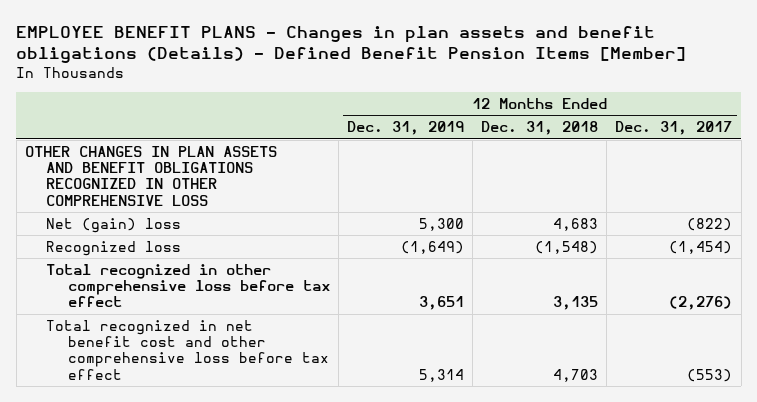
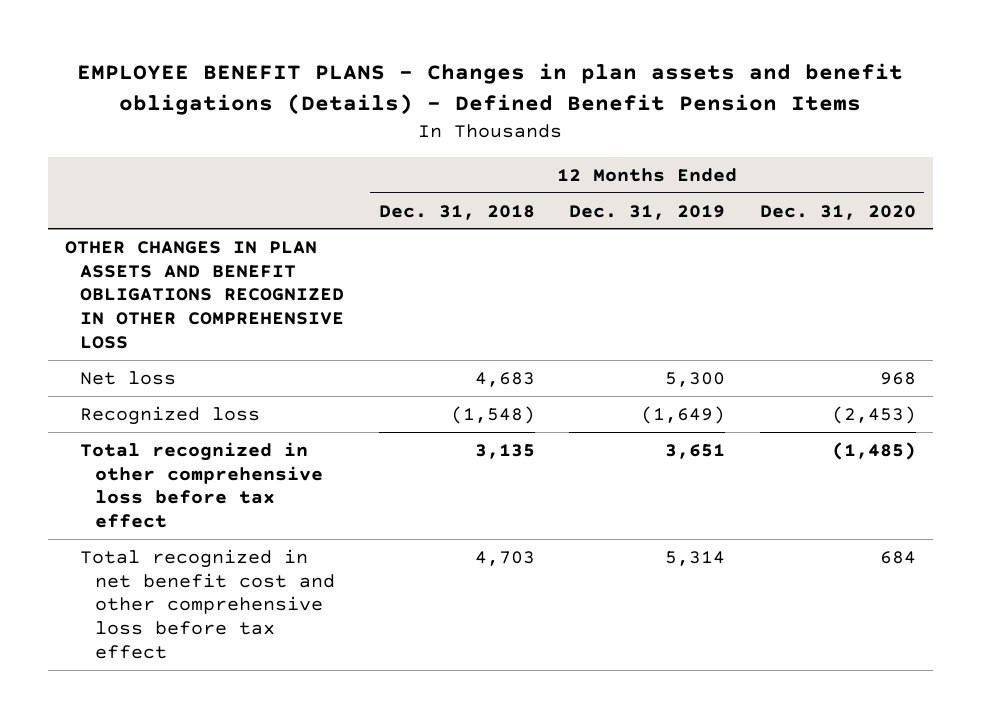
- EMPLOYEE BENEFIT PLANS - Changes in plan assets and benefit obligations (Details) - Defined Benefit Pension Items [Member]
+ EMPLOYEE BENEFIT PLANS - Changes in plan assets and benefit obligations (Details) - Defined Benefit Pension Items
- | 12 Months Ended Dec. 31, 2019 | 12 Months Ended Dec. 31, 2018 | 12 Months Ended Dec. 31, 2017
+ | 12 Months Ended Dec. 31, 2018 | 12 Months Ended Dec. 31, 2019 | 12 Months Ended Dec. 31, 2020
- Net (gain) loss | 5,300 | 4,683 | (822)
+ Net loss | 4,683 | 5,300 | 968

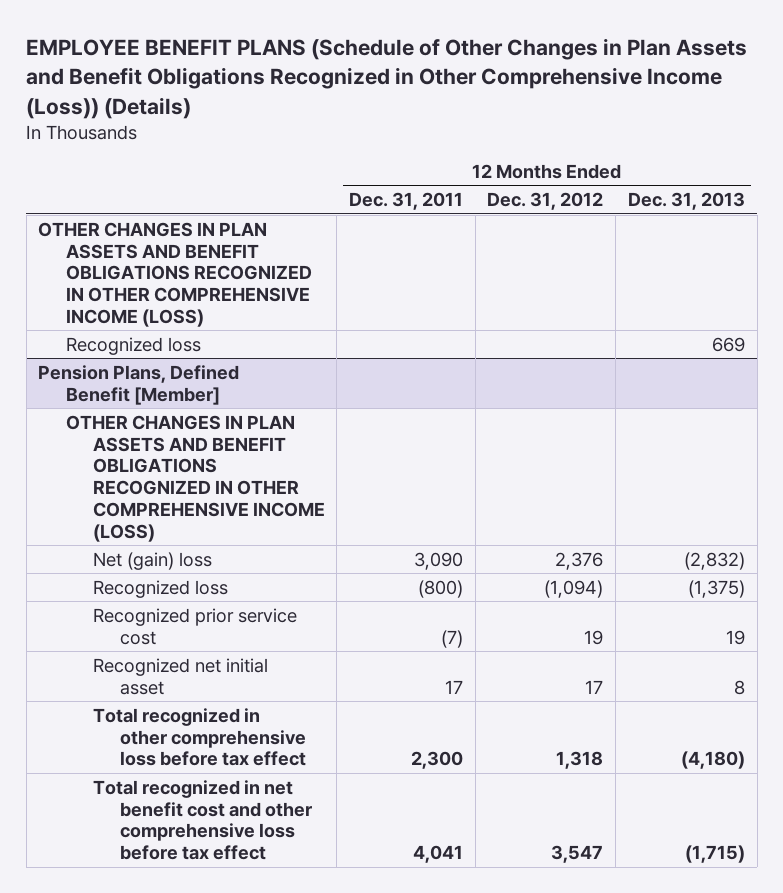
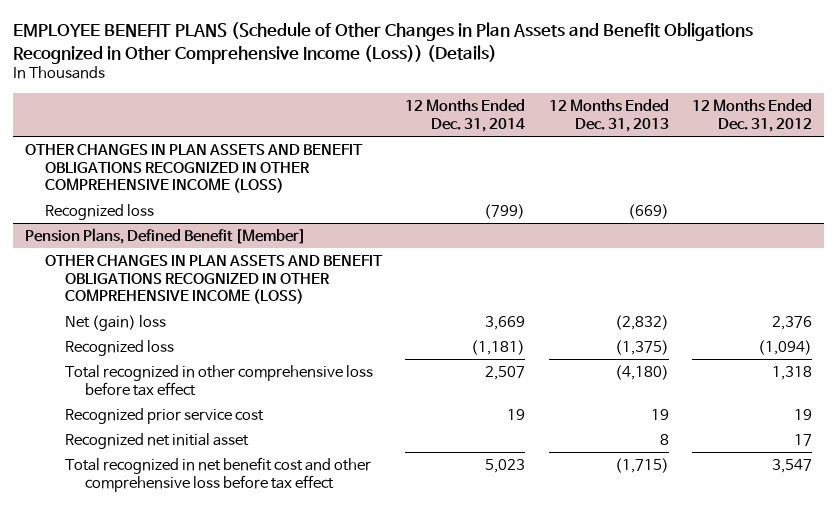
- | 12 Months Ended Dec. 31, 2011 | 12 Months Ended Dec. 31, 2012 | 12 Months Ended Dec. 31, 2013
+ | 12 Months Ended Dec. 31, 2014 | 12 Months Ended Dec. 31, 2013 | 12 Months Ended Dec. 31, 2012
- Recognized loss | | | 669
+ Recognized loss | (799) | (669) |
@ Pension Plans, Defined Benefit [Member]
moved up: Total recognized in other comprehensive loss before tax effect | 2,507 | (4,180) | 1,318

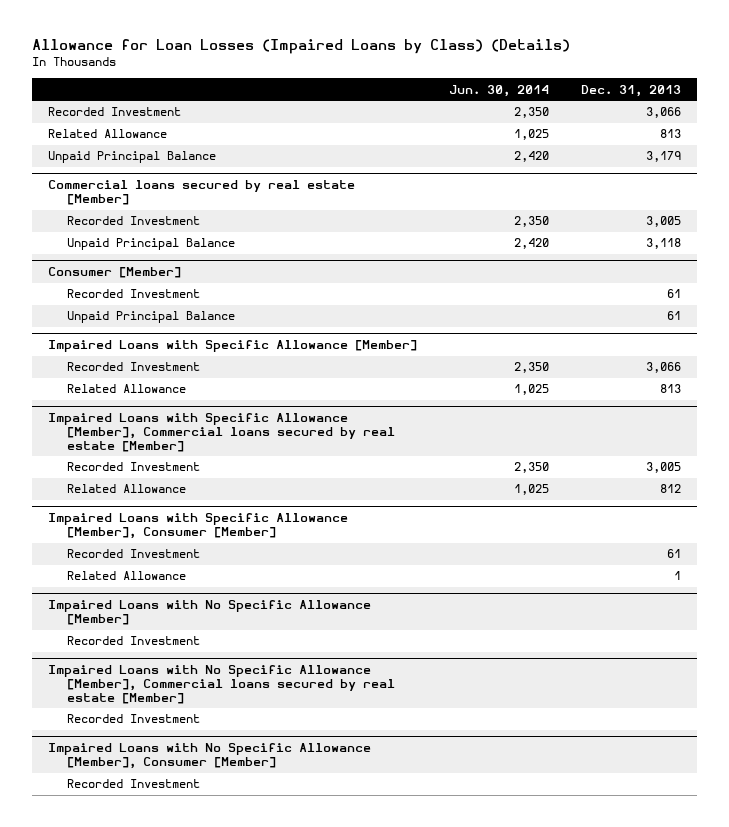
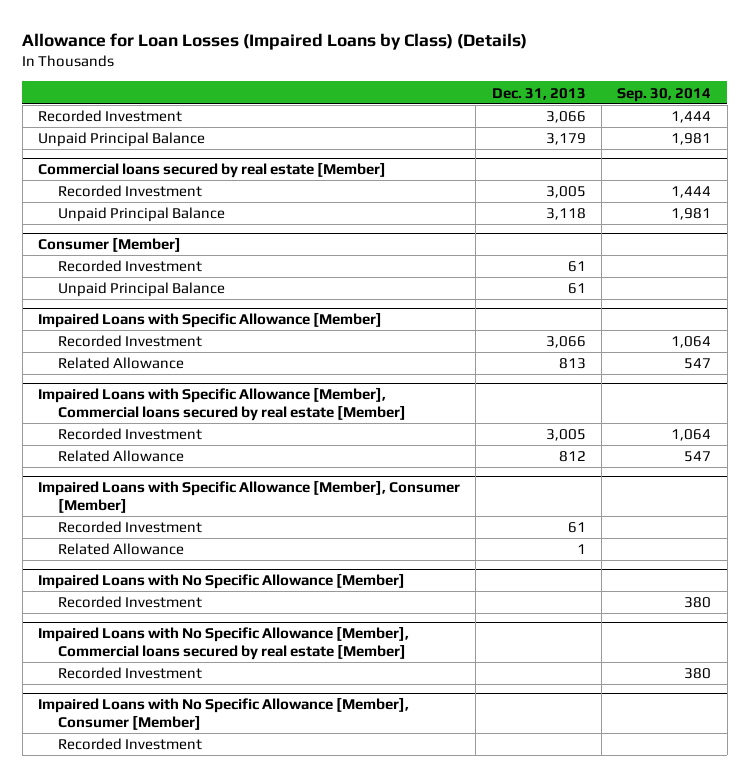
- | Jun. 30, 2014 | Dec. 31, 2013
+ | Dec. 31, 2013 | Sep. 30, 2014
- Related Allowance | 1,025 | 813

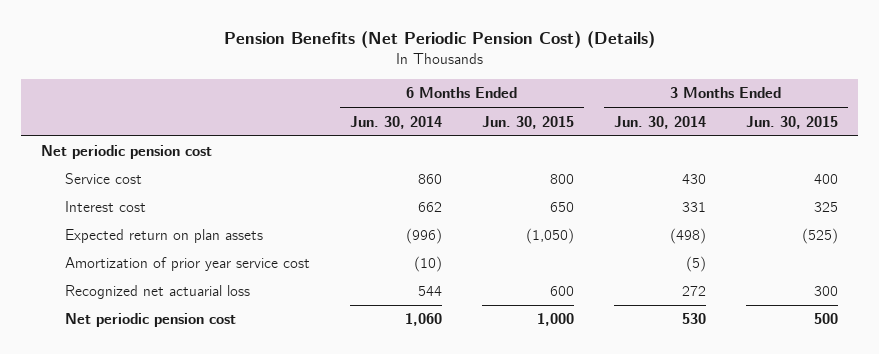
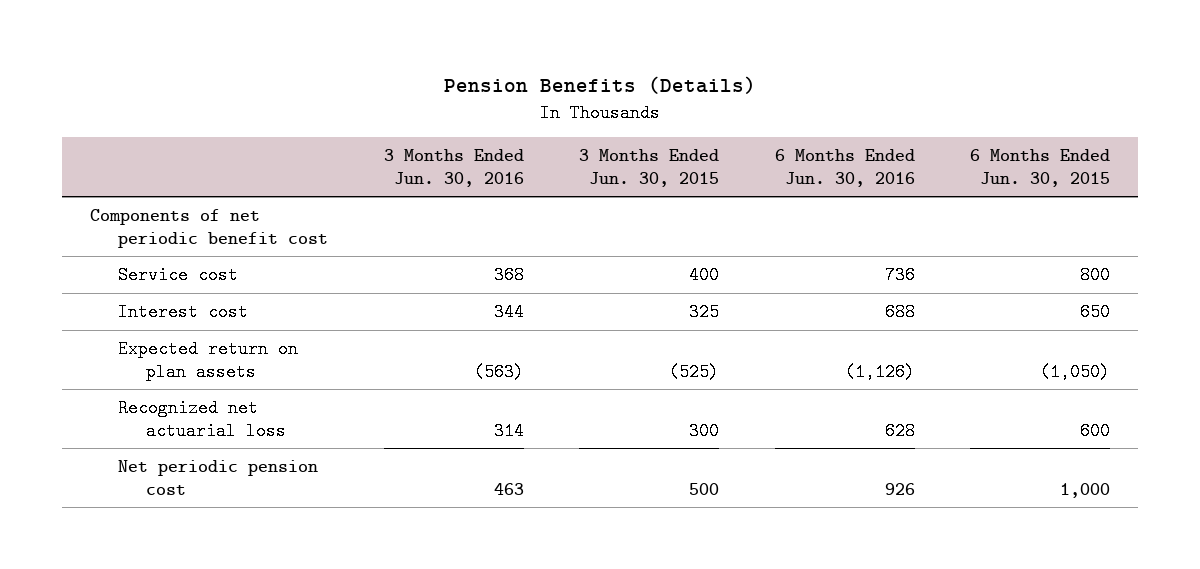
- Pension Benefits (Net Periodic Pension Cost) (Details)
+ Pension Benefits (Details)
- | 6 Months Ended Jun. 30, 2014 | 6 Months Ended Jun. 30, 2015 | 3 Months Ended Jun. 30, 2014 | 3 Months Ended Jun. 30, 2015
+ | 3 Months Ended Jun. 30, 2016 | 3 Months Ended Jun. 30, 2015 | 6 Months Ended Jun. 30, 2016 | 6 Months Ended Jun. 30, 2015
- Net periodic pension cost
+ Components of net periodic benefit cost
- Amortization of prior year service cost | (10) | | (5) |

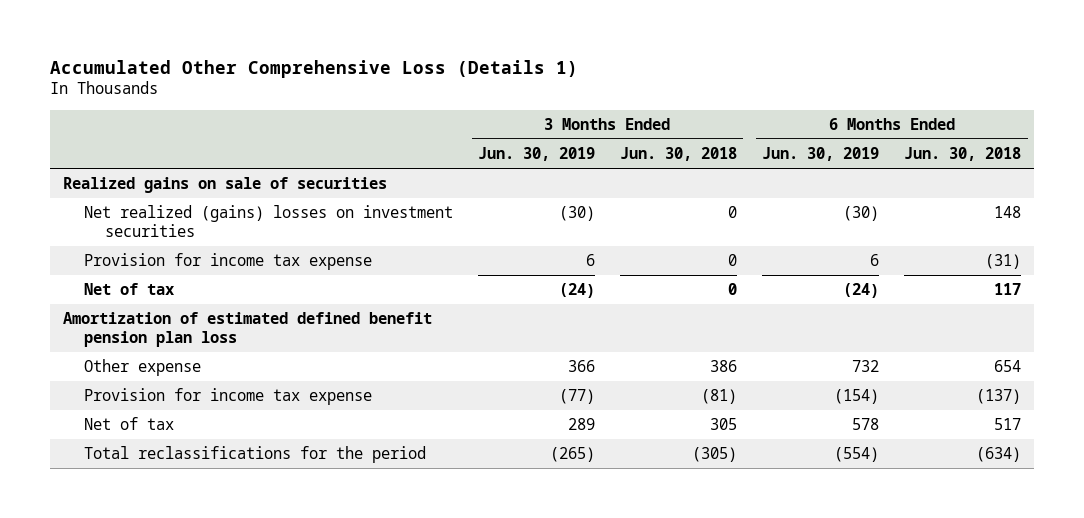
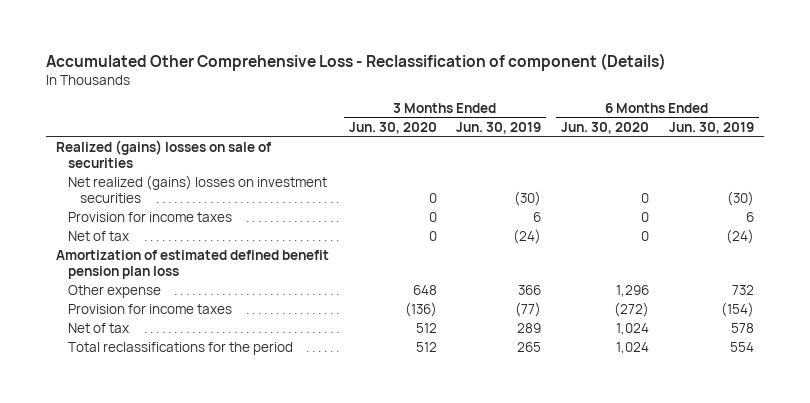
- Accumulated Other Comprehensive Loss (Details 1)
+ Accumulated Other Comprehensive Loss - Reclassification of component (Details)
- | 3 Months Ended Jun. 30, 2019 | 3 Months Ended Jun. 30, 2018 | 6 Months Ended Jun. 30, 2019 | 6 Months Ended Jun. 30, 2018
+ | 3 Months Ended Jun. 30, 2020 | 3 Months Ended Jun. 30, 2019 | 6 Months Ended Jun. 30, 2020 | 6 Months Ended Jun. 30, 2019
- Realized gains on sale of securities
+ Realized (gains) losses on sale of securities
- Provision for income tax expense | 6 | 0 | 6 | (31)
+ Provision for income taxes | 0 | 6 | 0 | 6
- Provision for income tax expense | (77) | (81) | (154) | (137)
+ Provision for income taxes | (136) | (77) | (272) | (154)
- Total reclassifications for the period | (265) | (305) | (554) | (634)
+ Total reclassifications for the period | 512 | 265 | 1,024 | 554

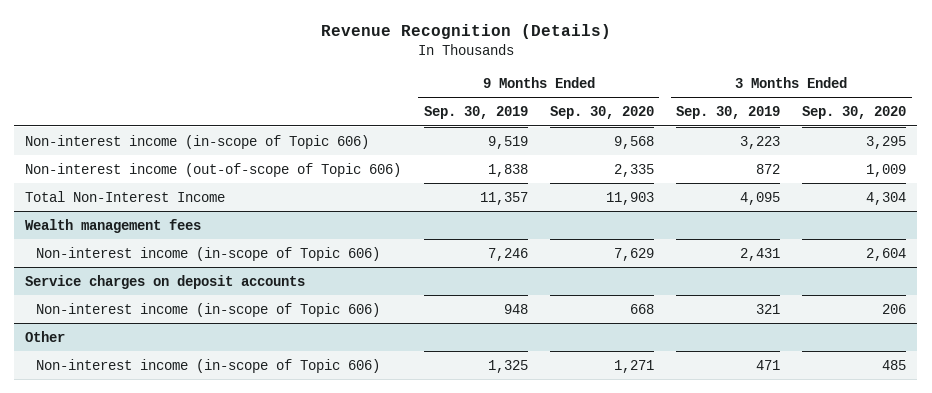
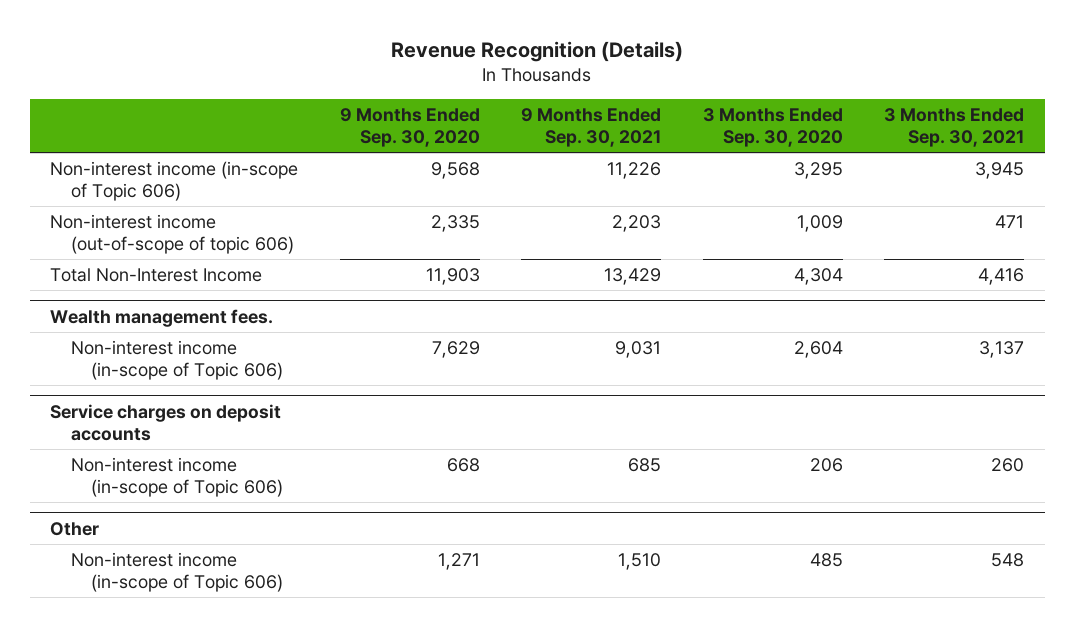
- | 9 Months Ended Sep. 30, 2019 | 9 Months Ended Sep. 30, 2020 | 3 Months Ended Sep. 30, 2019 | 3 Months Ended Sep. 30, 2020
+ | 9 Months Ended Sep. 30, 2020 | 9 Months Ended Sep. 30, 2021 | 3 Months Ended Sep. 30, 2020 | 3 Months Ended Sep. 30, 2021
- Non-interest income (out-of-scope of Topic 606) | 1,838 | 2,335 | 872 | 1,009
+ Non-interest income (out-of-scope of topic 606) | 2,335 | 2,203 | 1,009 | 471
- Wealth management fees
+ Wealth management fees.

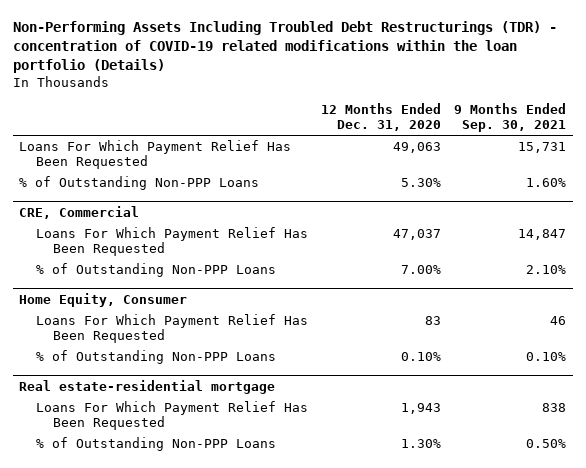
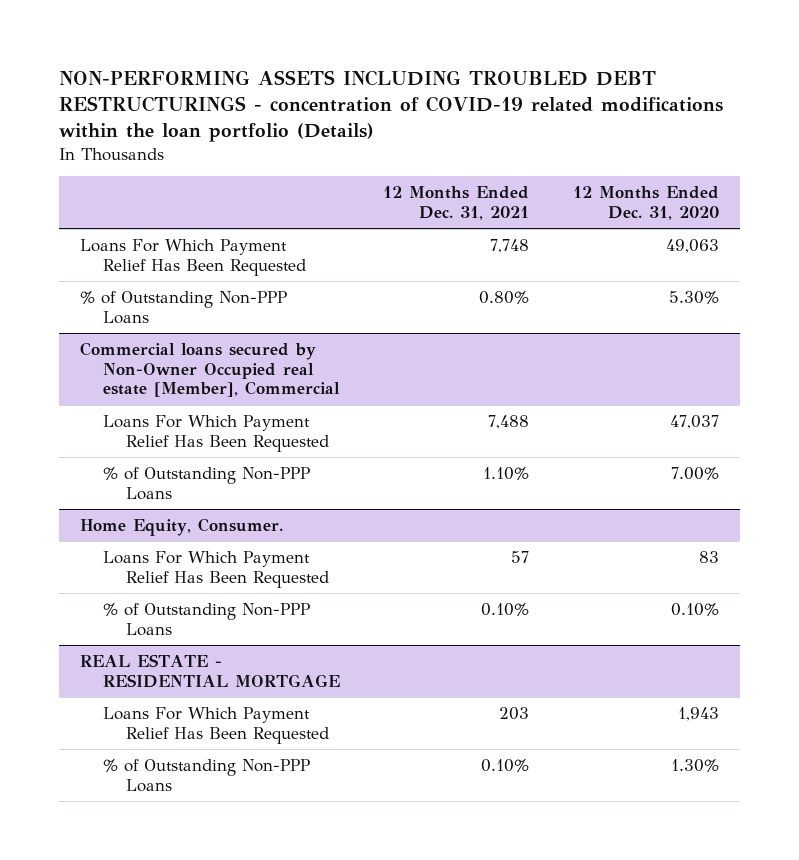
- Non-Performing Assets Including Troubled Debt Restructurings (TDR) - concentration of COVID-19 related modifications within the loan portfolio (Details)
+ NON-PERFORMING ASSETS INCLUDING TROUBLED DEBT RESTRUCTURINGS - concentration of COVID-19 related modifications within the loan portfolio (Details)
- | 12 Months Ended Dec. 31, 2020 | 9 Months Ended Sep. 30, 2021
+ | 12 Months Ended Dec. 31, 2021 | 12 Months Ended Dec. 31, 2020
- CRE, Commercial
+ Commercial loans secured by Non-Owner Occupied real estate [Member], Commercial
- Home Equity, Consumer
+ Home Equity, Consumer.
- Real estate-residential mortgage
+ REAL ESTATE - RESIDENTIAL MORTGAGE

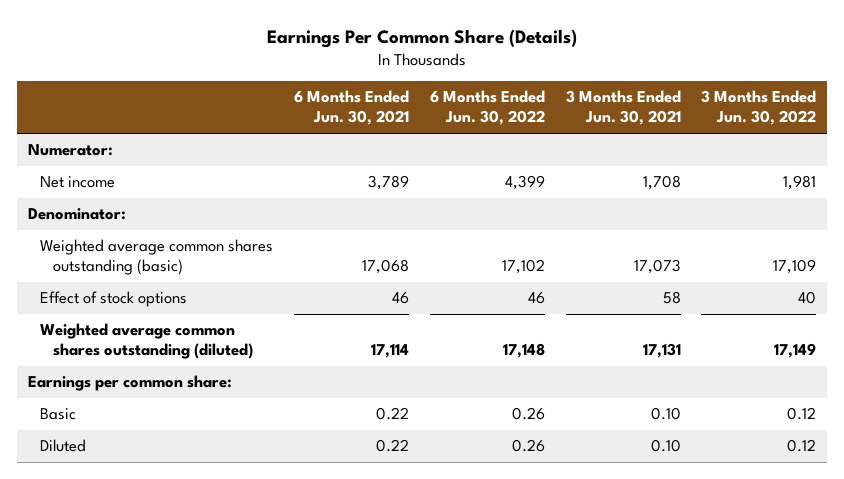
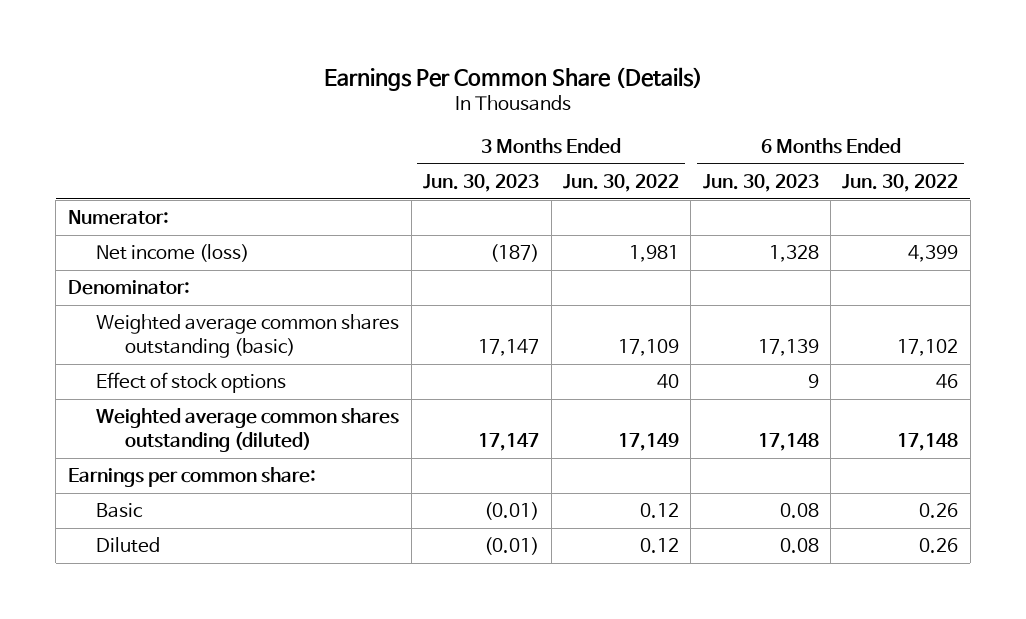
- | 6 Months Ended Jun. 30, 2021 | 6 Months Ended Jun. 30, 2022 | 3 Months Ended Jun. 30, 2021 | 3 Months Ended Jun. 30, 2022
+ | 3 Months Ended Jun. 30, 2023 | 3 Months Ended Jun. 30, 2022 | 6 Months Ended Jun. 30, 2023 | 6 Months Ended Jun. 30, 2022
- Net income | 3,789 | 4,399 | 1,708 | 1,981
+ Net income (loss) | (187) | 1,981 | 1,328 | 4,399

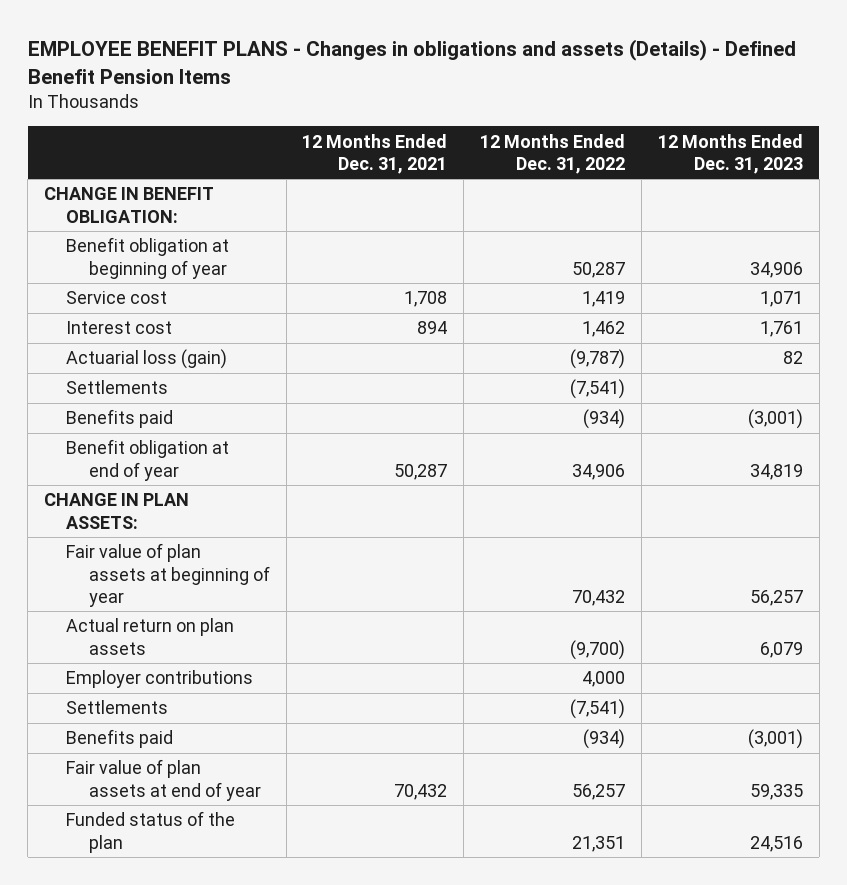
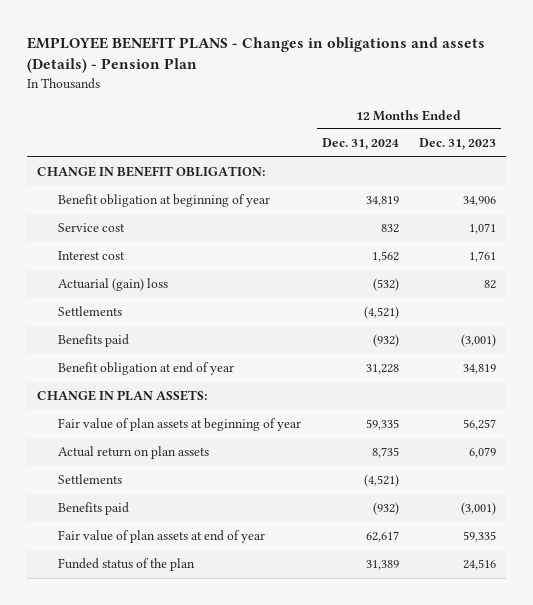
- EMPLOYEE BENEFIT PLANS - Changes in obligations and assets (Details) - Defined Benefit Pension Items
+ EMPLOYEE BENEFIT PLANS - Changes in obligations and assets (Details) - Pension Plan
- | 12 Months Ended Dec. 31, 2021 | 12 Months Ended Dec. 31, 2022 | 12 Months Ended Dec. 31, 2023
+ | 12 Months Ended Dec. 31, 2024 | 12 Months Ended Dec. 31, 2023
- Actuarial loss (gain) | | (9,787) | 82
+ Actuarial (gain) loss | (532) | 82
- Employer contributions | | 4,000 |

